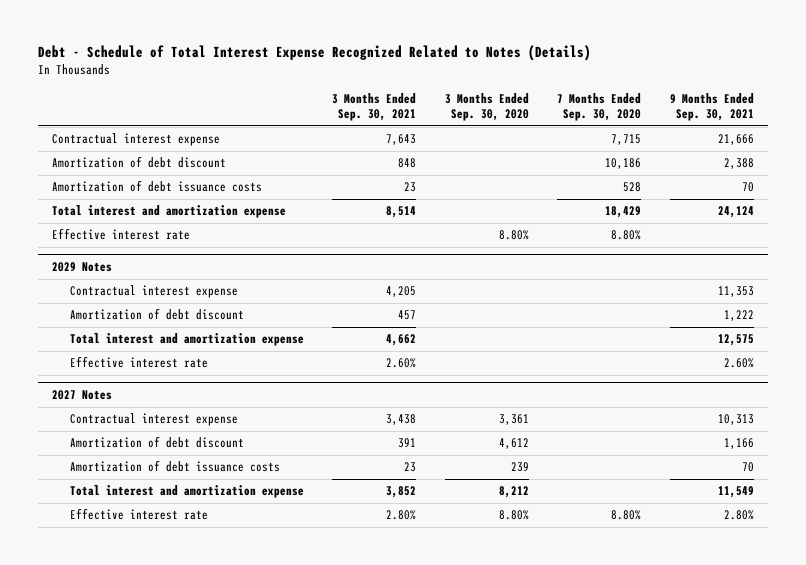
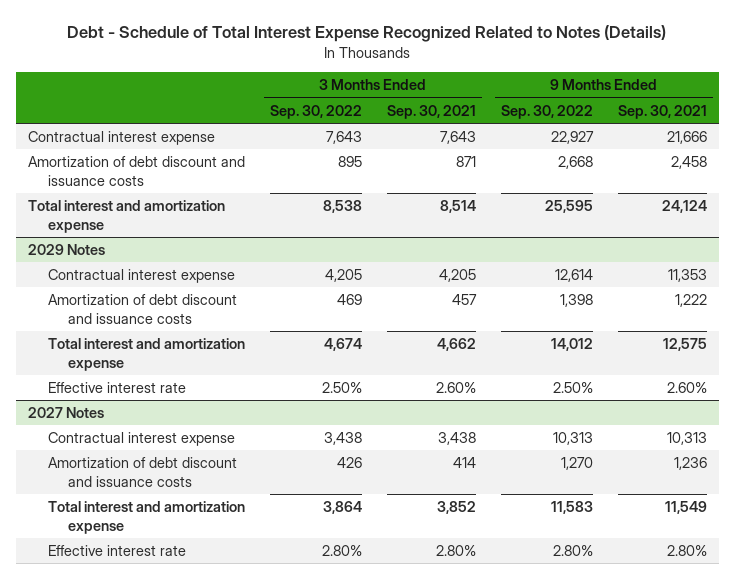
- | 3 Months Ended Sep. 30, 2021 | 3 Months Ended Sep. 30, 2020 | 7 Months Ended Sep. 30, 2020 | 9 Months Ended Sep. 30, 2021
+ | 3 Months Ended Sep. 30, 2022 | 3 Months Ended Sep. 30, 2021 | 9 Months Ended Sep. 30, 2022 | 9 Months Ended Sep. 30, 2021
- Amortization of debt discount | 848 | | 10,186 | 2,388
- Amortization of debt issuance costs | 23 | | 528 | 70
+ Amortization of debt discount and issuance costs | 895 | 871 | 2,668 | 2,458
- Effective interest rate | | 8.80% | 8.80% |
@ 2029 Notes
- Amortization of debt discount | 457 | | | 1,222
+ Amortization of debt discount and issuance costs | 469 | 457 | 1,398 | 1,222
@ 2027 Notes
- Amortization of debt discount | 391 | 4,612 | | 1,166
- Amortization of debt issuance costs | 23 | 239 | | 70
+ Amortization of debt discount and issuance costs | 426 | 414 | 1,270 | 1,236

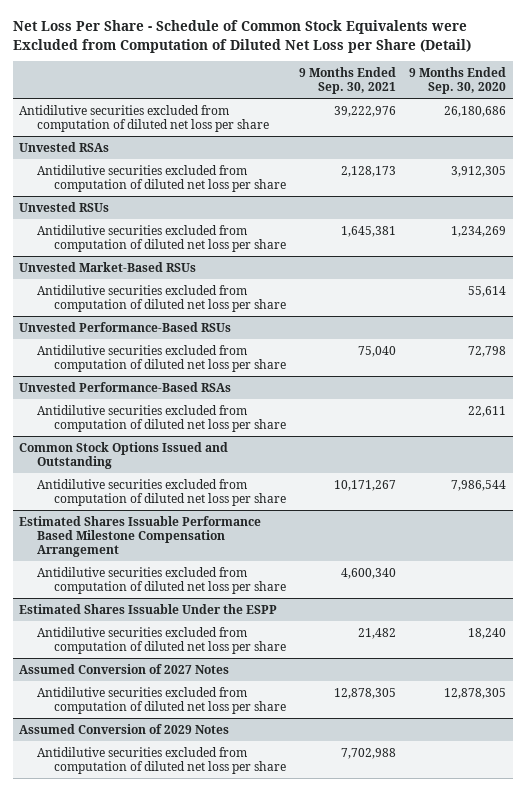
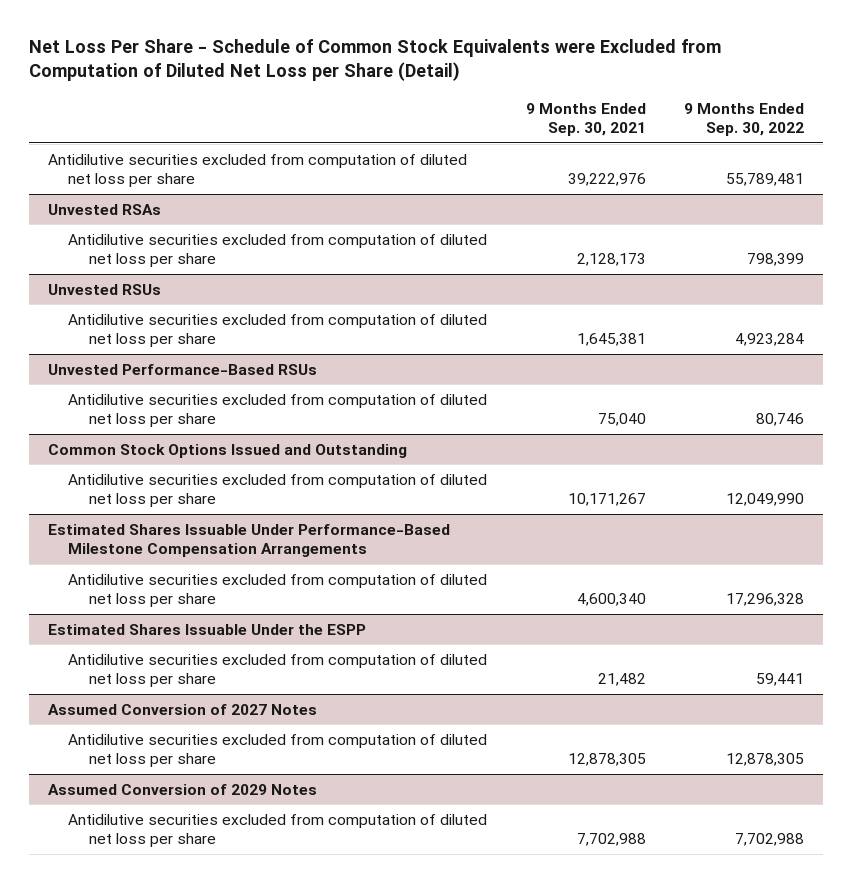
- | 9 Months Ended Sep. 30, 2021 | 9 Months Ended Sep. 30, 2020
+ | 9 Months Ended Sep. 30, 2021 | 9 Months Ended Sep. 30, 2022
- Unvested Market-Based RSUs
- Antidilutive securities excluded from computation of diluted net loss per share | | 55,614
- Unvested Performance-Based RSAs
- Antidilutive securities excluded from computation of diluted net loss per share | | 22,611
- Estimated Shares Issuable Performance Based Milestone Compensation Arrangement
+ Estimated Shares Issuable Under Performance-Based Milestone Compensation Arrangements

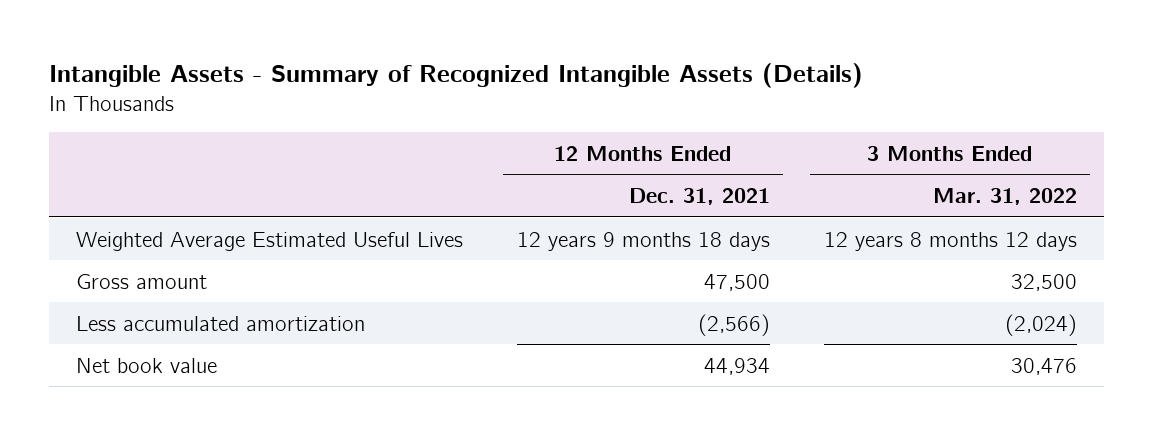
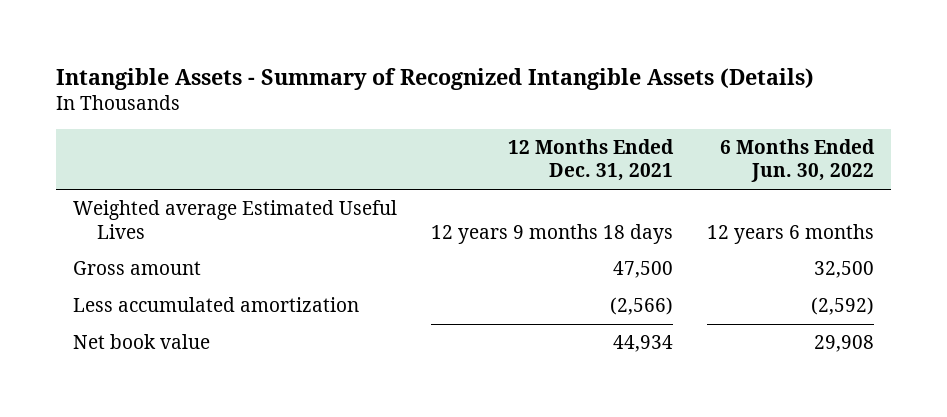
- | 12 Months Ended Dec. 31, 2021 | 3 Months Ended Mar. 31, 2022
+ | 12 Months Ended Dec. 31, 2021 | 6 Months Ended Jun. 30, 2022
- Weighted Average Estimated Useful Lives | 12 years 9 months 18 days | 12 years 8 months 12 days
+ Weighted average Estimated Useful Lives | 12 years 9 months 18 days | 12 years 6 months

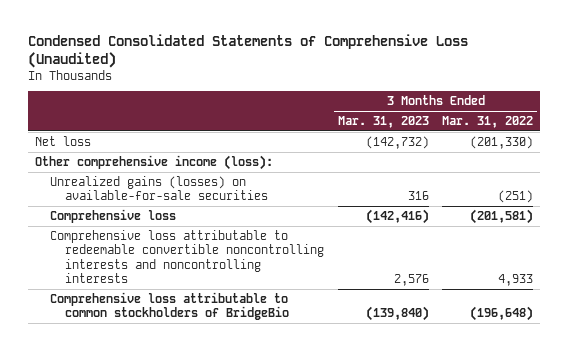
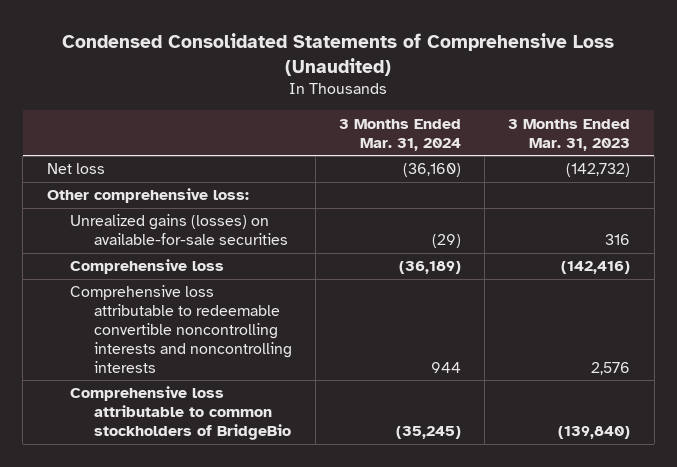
- | 3 Months Ended Mar. 31, 2023 | 3 Months Ended Mar. 31, 2022
+ | 3 Months Ended Mar. 31, 2024 | 3 Months Ended Mar. 31, 2023
- Other comprehensive income (loss):
+ Other comprehensive loss:

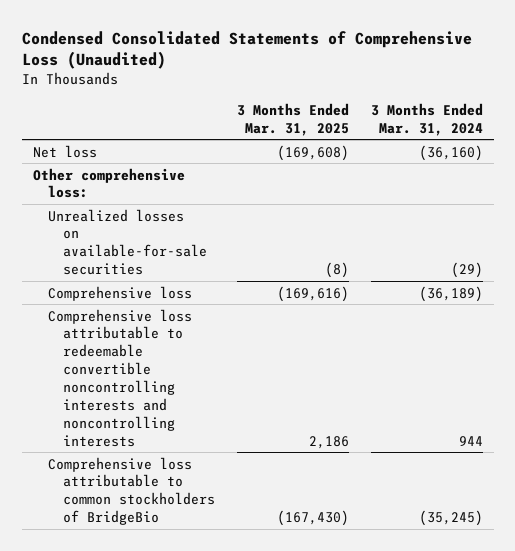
- | 3 Months Ended Mar. 31, 2024 | 3 Months Ended Mar. 31, 2023
+ | 3 Months Ended Mar. 31, 2025 | 3 Months Ended Mar. 31, 2024
- Unrealized gains (losses) on available-for-sale securities | (29) | 316
+ Unrealized losses on available-for-sale securities | (8) | (29)

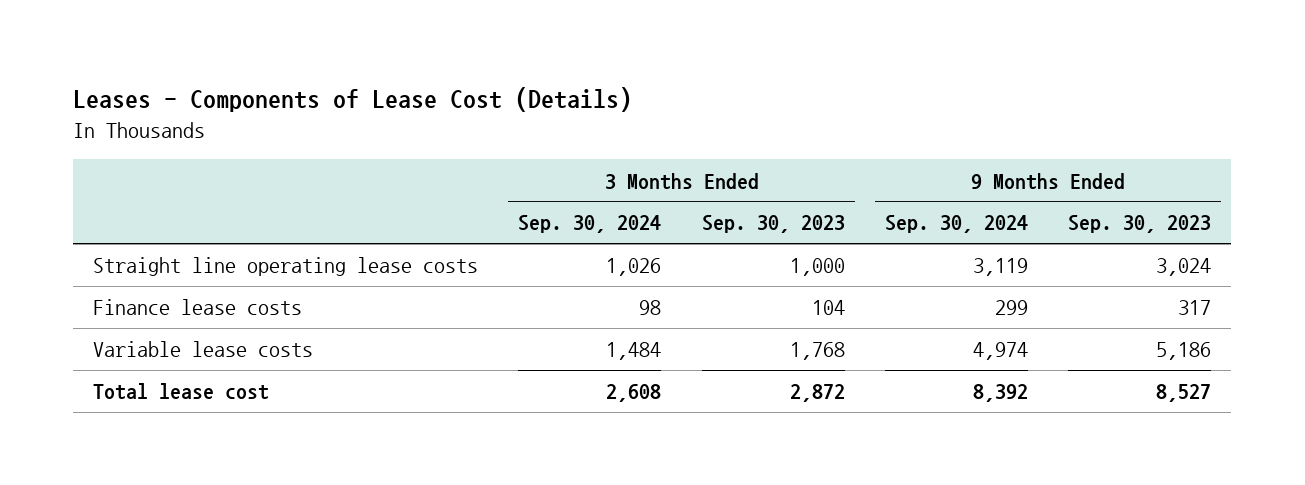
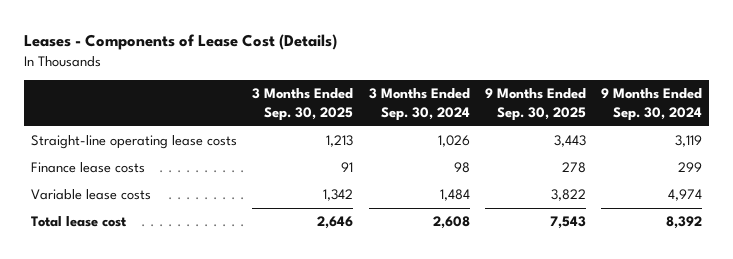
- | 3 Months Ended Sep. 30, 2024 | 3 Months Ended Sep. 30, 2023 | 9 Months Ended Sep. 30, 2024 | 9 Months Ended Sep. 30, 2023
+ | 3 Months Ended Sep. 30, 2025 | 3 Months Ended Sep. 30, 2024 | 9 Months Ended Sep. 30, 2025 | 9 Months Ended Sep. 30, 2024
- Straight line operating lease costs | 1,026 | 1,000 | 3,119 | 3,024
+ Straight-line operating lease costs | 1,213 | 1,026 | 3,443 | 3,119

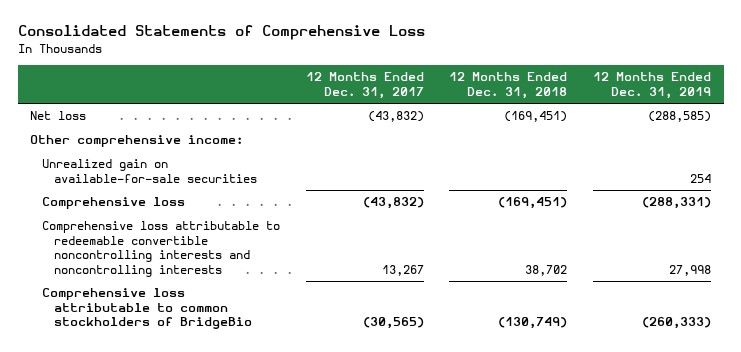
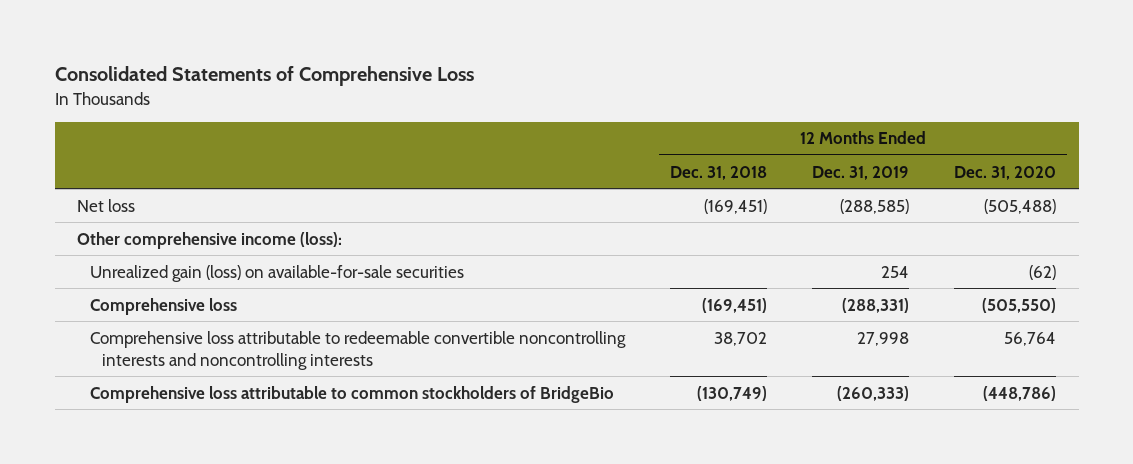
- | 12 Months Ended Dec. 31, 2017 | 12 Months Ended Dec. 31, 2018 | 12 Months Ended Dec. 31, 2019
+ | 12 Months Ended Dec. 31, 2018 | 12 Months Ended Dec. 31, 2019 | 12 Months Ended Dec. 31, 2020
- Other comprehensive income:
- Unrealized gain on available-for-sale securities | | | 254
+ Other comprehensive income (loss):
+ Unrealized gain (loss) on available-for-sale securities | | 254 | (62)

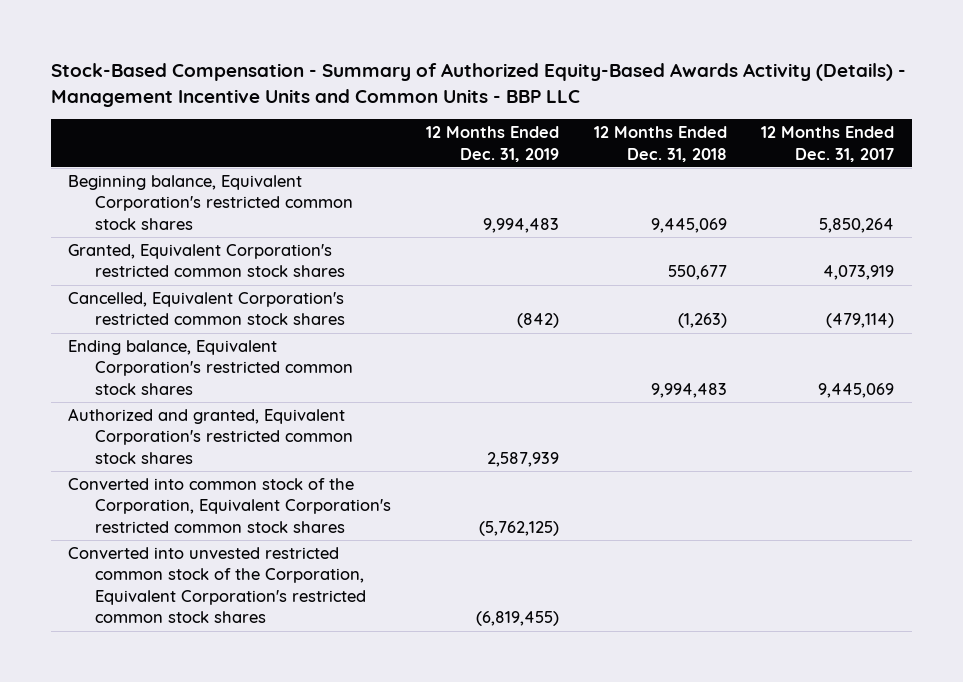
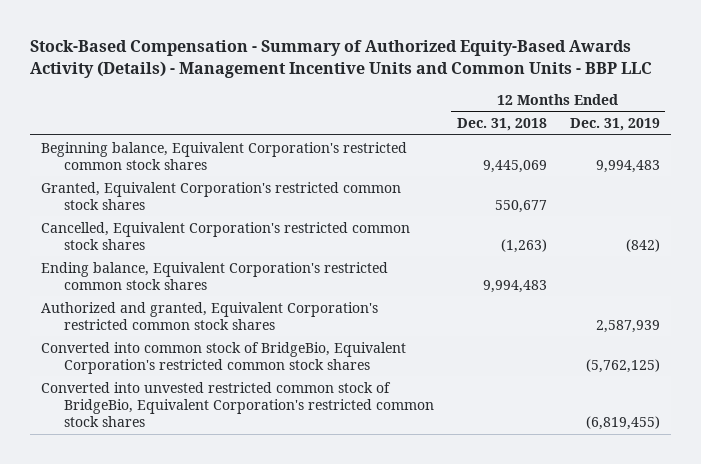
- | 12 Months Ended Dec. 31, 2019 | 12 Months Ended Dec. 31, 2018 | 12 Months Ended Dec. 31, 2017
+ | 12 Months Ended Dec. 31, 2018 | 12 Months Ended Dec. 31, 2019
- Converted into common stock of the Corporation, Equivalent Corporation's restricted common stock shares | (5,762,125) | |
- Converted into unvested restricted common stock of the Corporation, Equivalent Corporation's restricted common stock shares | (6,819,455) | |
+ Converted into common stock of BridgeBio, Equivalent Corporation's restricted common stock shares | | (5,762,125)
+ Converted into unvested restricted common stock of BridgeBio, Equivalent Corporation's restricted common stock shares | | (6,819,455)

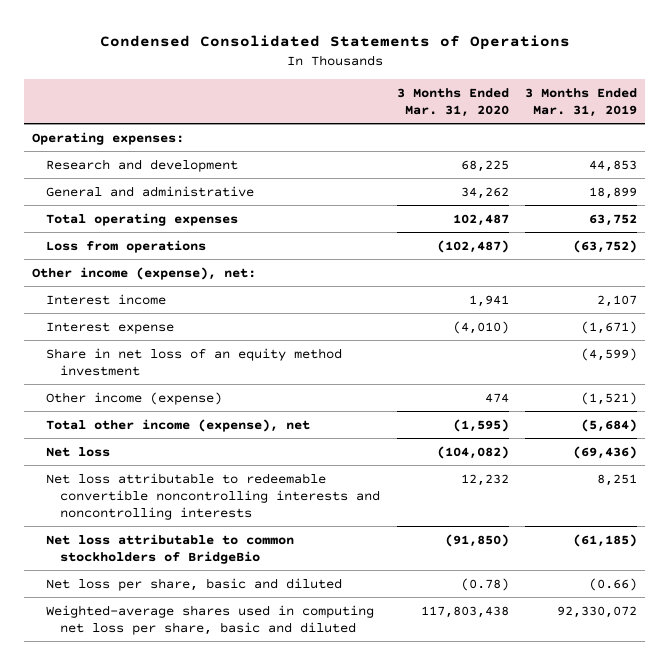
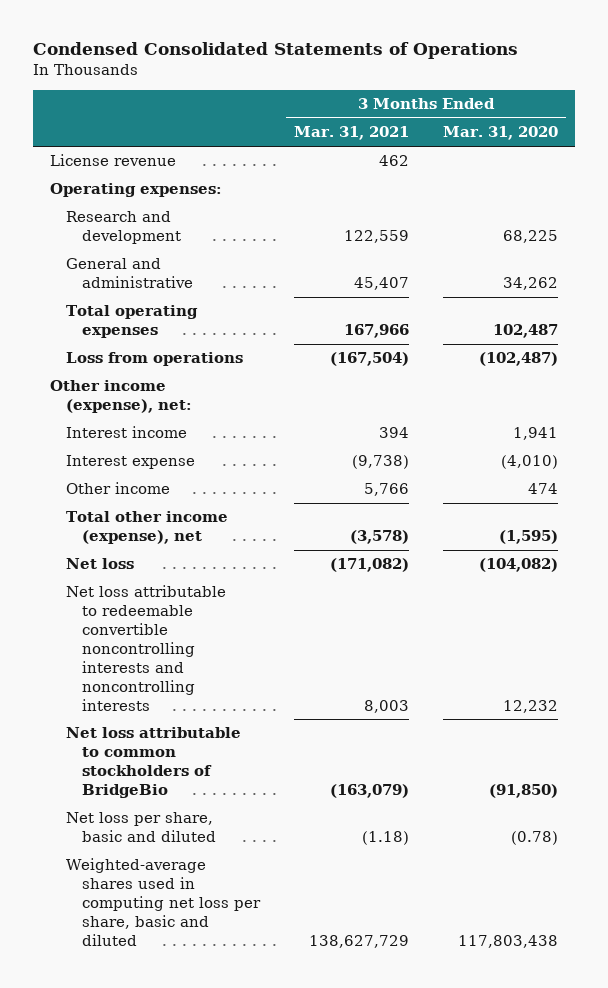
- | 3 Months Ended Mar. 31, 2020 | 3 Months Ended Mar. 31, 2019
+ | 3 Months Ended Mar. 31, 2021 | 3 Months Ended Mar. 31, 2020
+ License revenue | 462 |
- Share in net loss of an equity method investment | | (4,599)
- Other income (expense) | 474 | (1,521)
+ Other income | 5,766 | 474

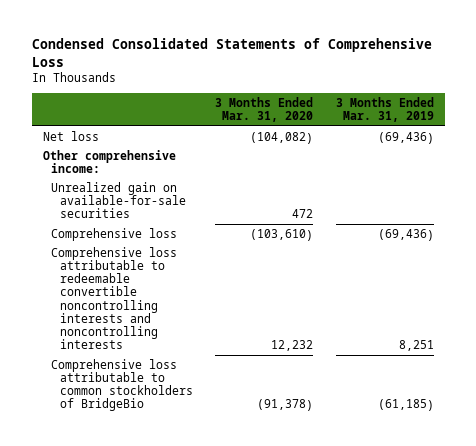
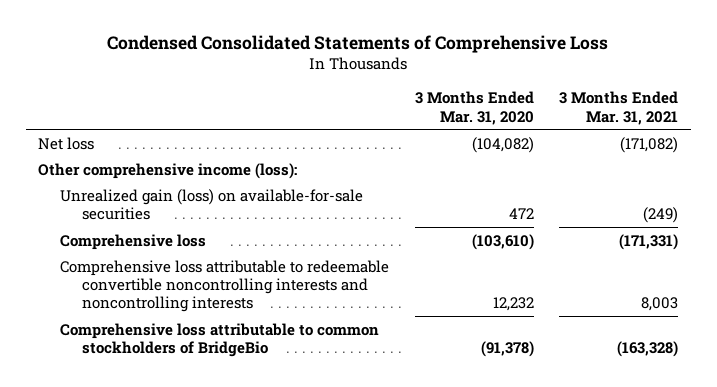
- | 3 Months Ended Mar. 31, 2020 | 3 Months Ended Mar. 31, 2019
+ | 3 Months Ended Mar. 31, 2020 | 3 Months Ended Mar. 31, 2021
- Other comprehensive income:
- Unrealized gain on available-for-sale securities | 472 |
+ Other comprehensive income (loss):
+ Unrealized gain (loss) on available-for-sale securities | 472 | (249)

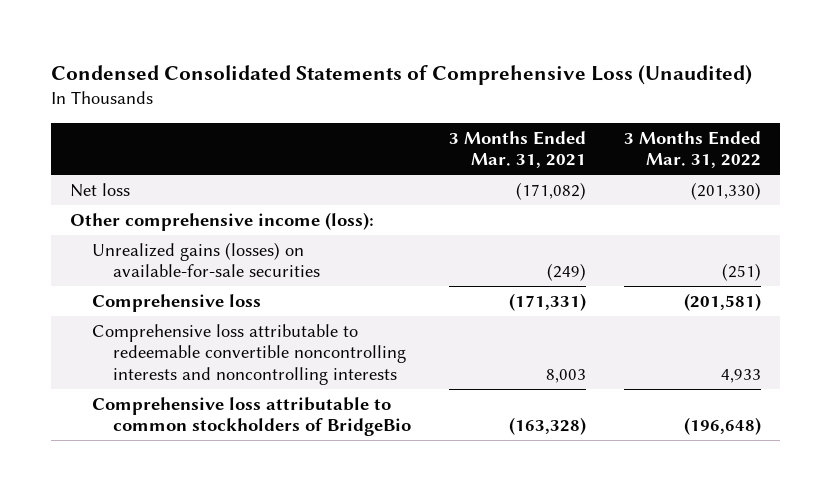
- Condensed Consolidated Statements of Comprehensive Loss
+ Condensed Consolidated Statements of Comprehensive Loss (Unaudited)
- | 3 Months Ended Mar. 31, 2020 | 3 Months Ended Mar. 31, 2021
+ | 3 Months Ended Mar. 31, 2021 | 3 Months Ended Mar. 31, 2022
- Unrealized gain (loss) on available-for-sale securities | 472 | (249)
+ Unrealized gains (losses) on available-for-sale securities | (249) | (251)

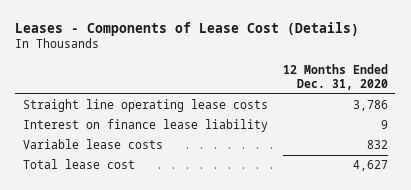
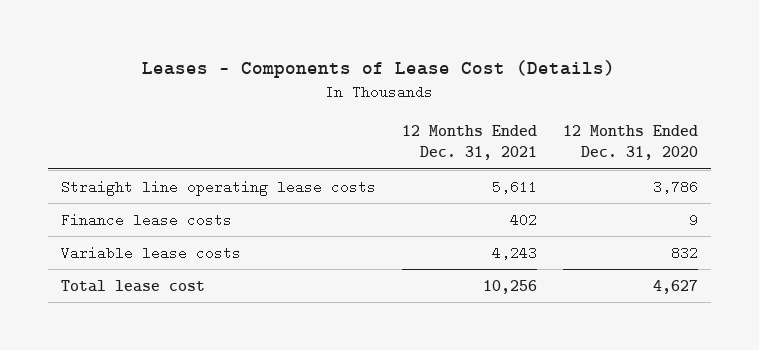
- | 12 Months Ended Dec. 31, 2020
+ | 12 Months Ended Dec. 31, 2021 | 12 Months Ended Dec. 31, 2020
- Interest on finance lease liability | 9
+ Finance lease costs | 402 | 9

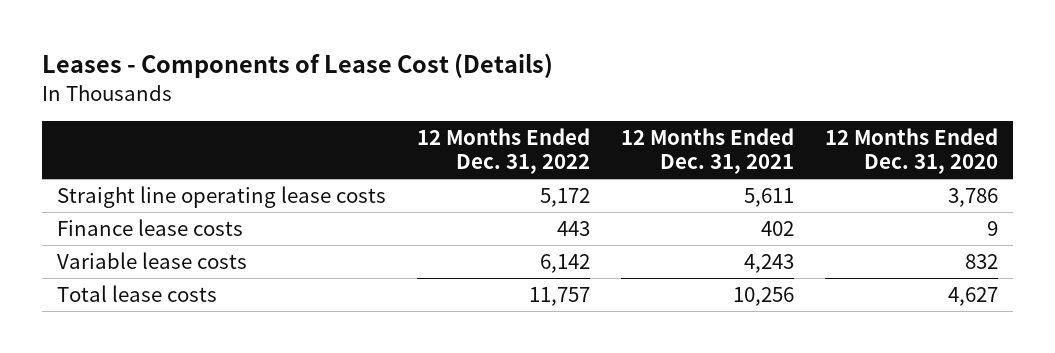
- | 12 Months Ended Dec. 31, 2021 | 12 Months Ended Dec. 31, 2020
+ | 12 Months Ended Dec. 31, 2022 | 12 Months Ended Dec. 31, 2021 | 12 Months Ended Dec. 31, 2020
- Total lease cost | 10,256 | 4,627
+ Total lease costs | 11,757 | 10,256 | 4,627

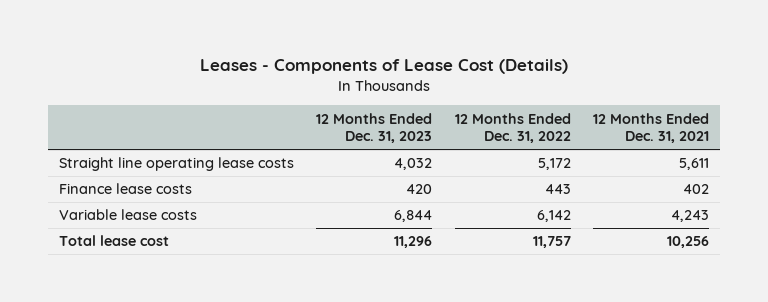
- | 12 Months Ended Dec. 31, 2022 | 12 Months Ended Dec. 31, 2021 | 12 Months Ended Dec. 31, 2020
+ | 12 Months Ended Dec. 31, 2023 | 12 Months Ended Dec. 31, 2022 | 12 Months Ended Dec. 31, 2021
- Total lease costs | 11,757 | 10,256 | 4,627
+ Total lease cost | 11,296 | 11,757 | 10,256

